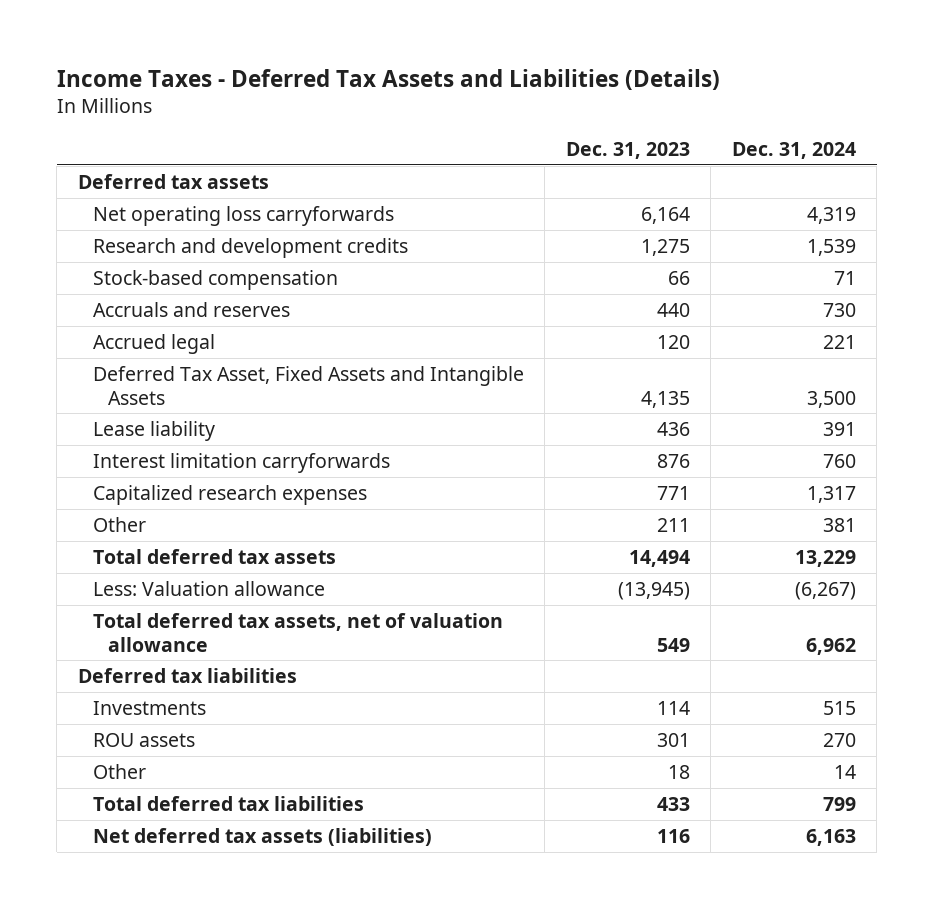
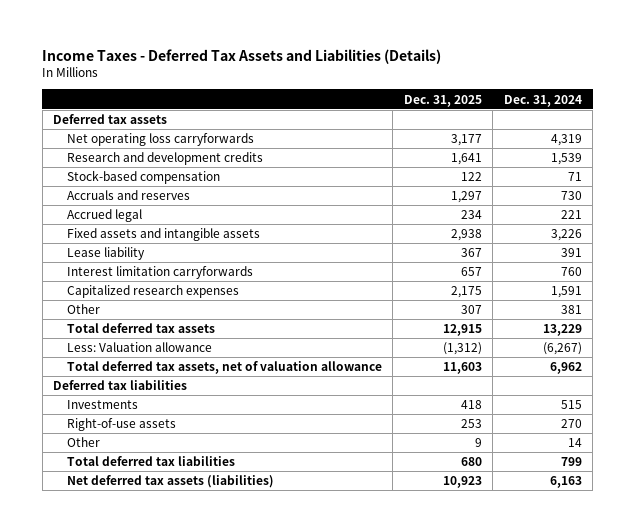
- | Dec. 31, 2023 | Dec. 31, 2024
+ | Dec. 31, 2025 | Dec. 31, 2024
- Deferred Tax Asset, Fixed Assets and Intangible Assets | 4,135 | 3,500
+ Fixed assets and intangible assets | 2,938 | 3,226
- Capitalized research expenses | 771 | 1,317
+ Capitalized research expenses | 2,175 | 1,591
- ROU assets | 301 | 270
+ Right-of-use assets | 253 | 270

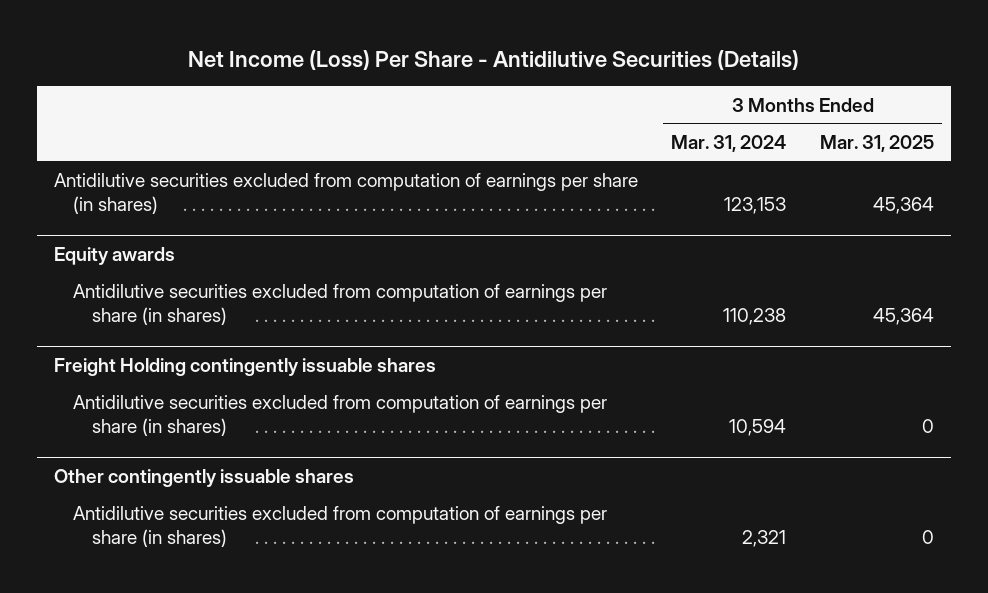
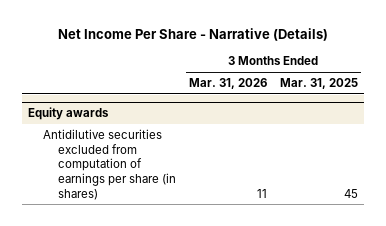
- Net Income (Loss) Per Share - Antidilutive Securities (Details)
+ Net Income Per Share - Narrative (Details)
- | 3 Months Ended Mar. 31, 2024 | 3 Months Ended Mar. 31, 2025
+ | 3 Months Ended Mar. 31, 2026 | 3 Months Ended Mar. 31, 2025
- Antidilutive securities excluded from computation of earnings per share (in shares) | 123,153 | 45,364
@ Equity awards
- Antidilutive securities excluded from computation of earnings per share (in shares) | 110,238 | 45,364
- Freight Holding contingently issuable shares
- Antidilutive securities excluded from computation of earnings per share (in shares) | 10,594 | 0
- Other contingently issuable shares
- Antidilutive securities excluded from computation of earnings per share (in shares) | 2,321 | 0
@ Equity awards
+ Antidilutive securities excluded from computation of earnings per share (in shares) | 11 | 45

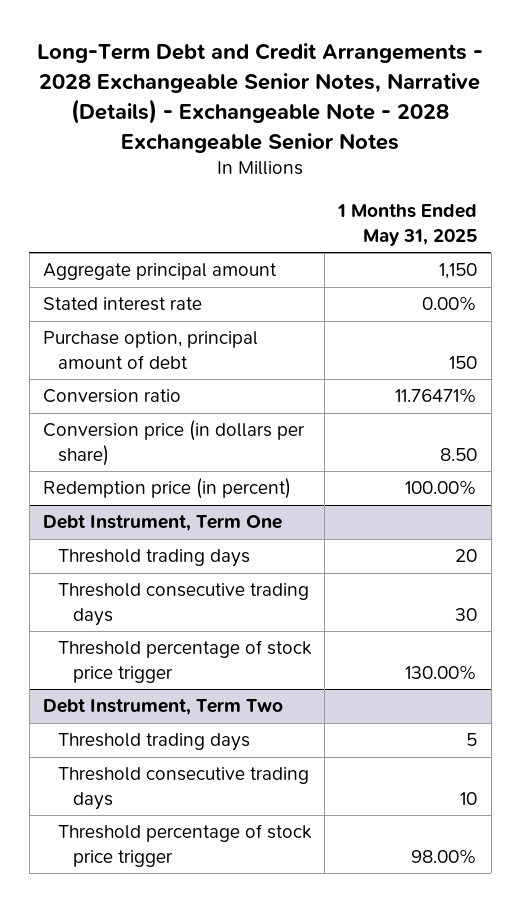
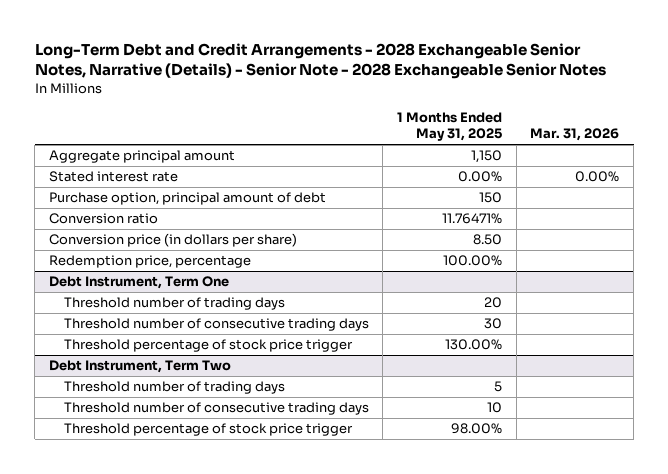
- Long-Term Debt and Credit Arrangements - 2028 Exchangeable Senior Notes, Narrative (Details) - Exchangeable Note - 2028 Exchangeable Senior Notes
+ Long-Term Debt and Credit Arrangements - 2028 Exchangeable Senior Notes, Narrative (Details) - Senior Note - 2028 Exchangeable Senior Notes
- | 1 Months Ended May 31, 2025
+ | 1 Months Ended May 31, 2025 | Mar. 31, 2026
- Redemption price (in percent) | 100.00%
+ Redemption price, percentage | 100.00% |
@ Debt Instrument, Term One
- Threshold trading days | 20
- Threshold consecutive trading days | 30
+ Threshold number of trading days | 20 |
+ Threshold number of consecutive trading days | 30 |
@ Debt Instrument, Term Two
- Threshold trading days | 5
- Threshold consecutive trading days | 10
+ Threshold number of trading days | 5 |
+ Threshold number of consecutive trading days | 10 |

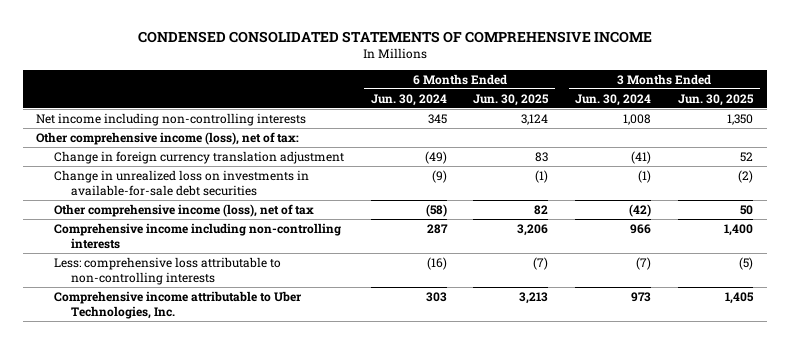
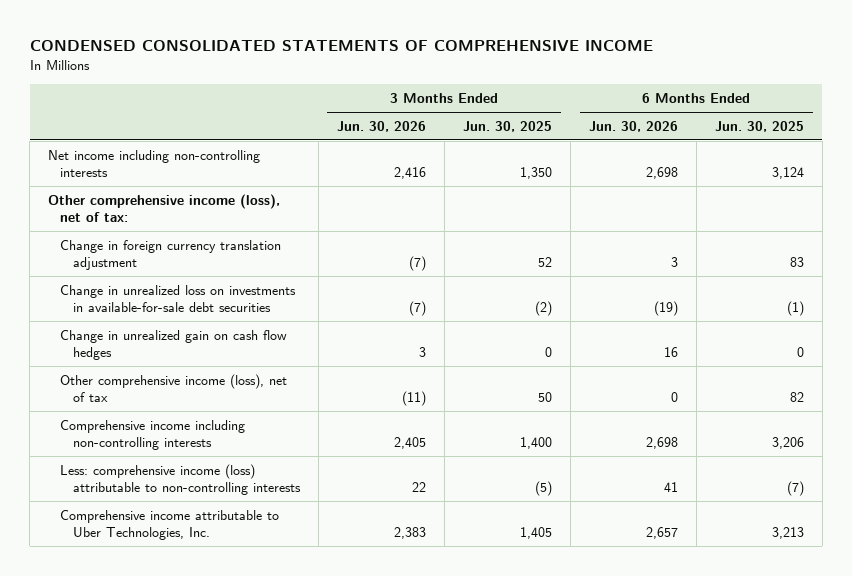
- | 6 Months Ended Jun. 30, 2024 | 6 Months Ended Jun. 30, 2025 | 3 Months Ended Jun. 30, 2024 | 3 Months Ended Jun. 30, 2025
+ | 3 Months Ended Jun. 30, 2026 | 3 Months Ended Jun. 30, 2025 | 6 Months Ended Jun. 30, 2026 | 6 Months Ended Jun. 30, 2025
+ Change in unrealized gain on cash flow hedges | 3 | 0 | 16 | 0
- Less: comprehensive loss attributable to non-controlling interests | (16) | (7) | (7) | (5)
+ Less: comprehensive income (loss) attributable to non-controlling interests | 22 | (5) | 41 | (7)

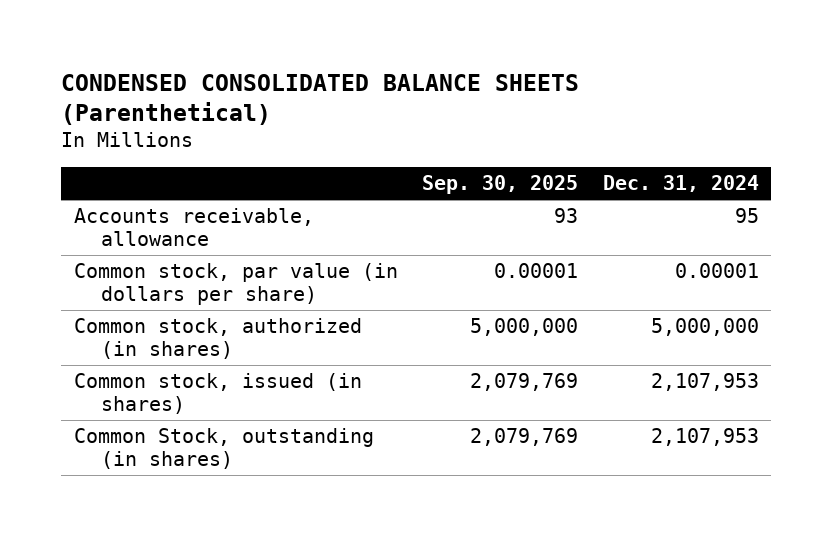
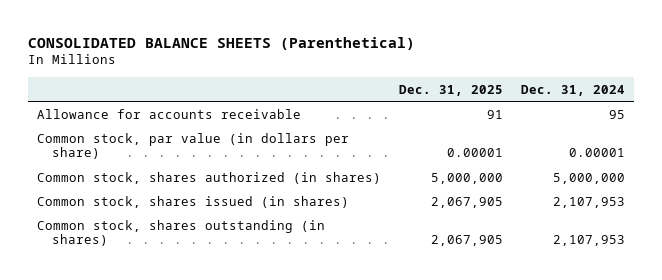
- CONDENSED CONSOLIDATED BALANCE SHEETS (Parenthetical)
+ CONSOLIDATED BALANCE SHEETS (Parenthetical)
- | Sep. 30, 2025 | Dec. 31, 2024
+ | Dec. 31, 2025 | Dec. 31, 2024
- Accounts receivable, allowance | 93 | 95
+ Allowance for accounts receivable | 91 | 95
- Common stock, authorized (in shares) | 5,000,000 | 5,000,000
- Common stock, issued (in shares) | 2,079,769 | 2,107,953
- Common Stock, outstanding (in shares) | 2,079,769 | 2,107,953
+ Common stock, shares authorized (in shares) | 5,000,000 | 5,000,000
+ Common stock, shares issued (in shares) | 2,067,905 | 2,107,953
+ Common stock, shares outstanding (in shares) | 2,067,905 | 2,107,953

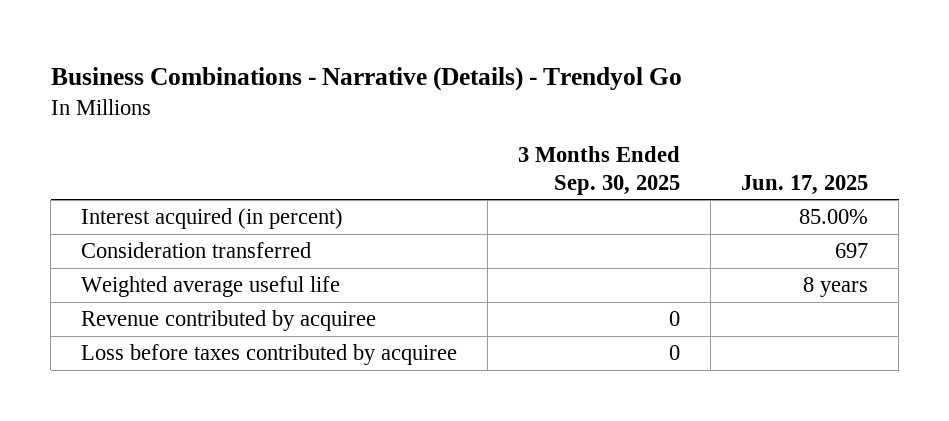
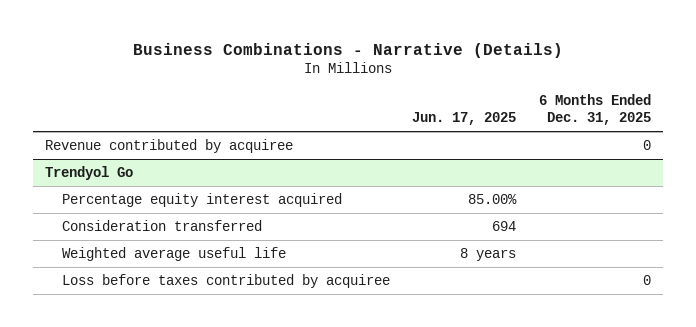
- Business Combinations - Narrative (Details) - Trendyol Go
+ Business Combinations - Narrative (Details)
- | 3 Months Ended Sep. 30, 2025 | Jun. 17, 2025
+ | Jun. 17, 2025 | 6 Months Ended Dec. 31, 2025
- Interest acquired (in percent) | | 85.00%
- Consideration transferred | | 697
- Weighted average useful life | | 8 years
+ Trendyol Go
+ Percentage equity interest acquired | 85.00% |
+ Consideration transferred | 694 |
+ Weighted average useful life | 8 years |

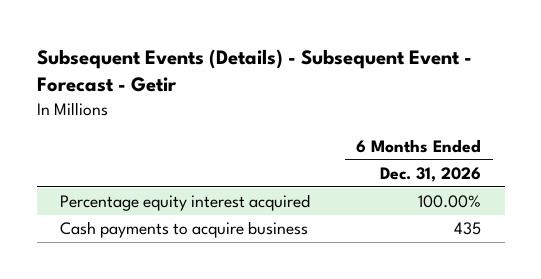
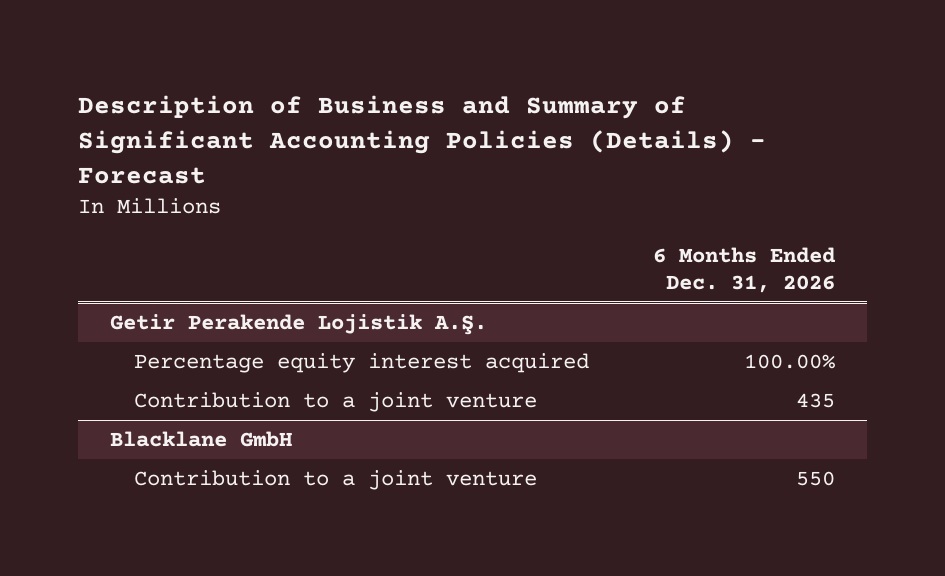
- Subsequent Events (Details) - Subsequent Event - Forecast - Getir
+ Description of Business and Summary of Significant Accounting Policies (Details) - Forecast
+ Getir Perakende Lojistik A.Ş.
- Cash payments to acquire business | 435
+ Contribution to a joint venture | 435
+ Blacklane GmbH
+ Contribution to a joint venture | 550

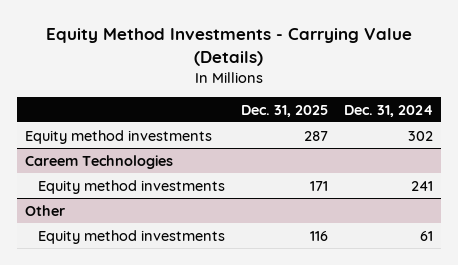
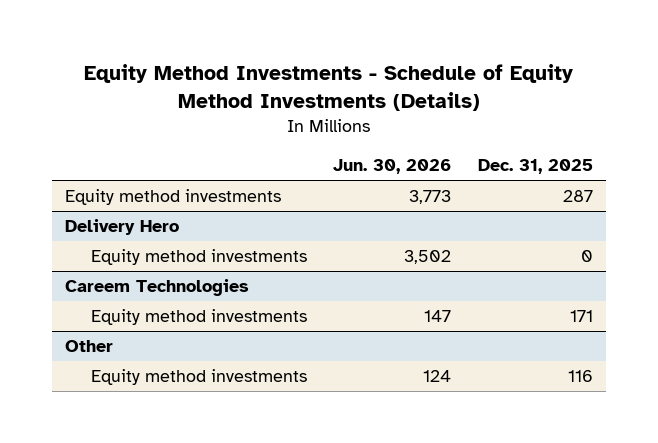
- Equity Method Investments - Carrying Value (Details)
+ Equity Method Investments - Schedule of Equity Method Investments (Details)
- | Dec. 31, 2025 | Dec. 31, 2024
+ | Jun. 30, 2026 | Dec. 31, 2025
+ Delivery Hero
+ Equity method investments | 3,502 | 0

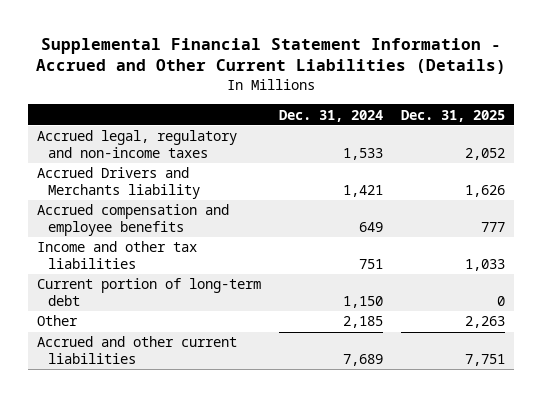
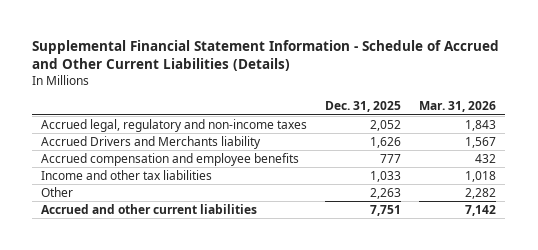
- Supplemental Financial Statement Information - Accrued and Other Current Liabilities (Details)
+ Supplemental Financial Statement Information - Schedule of Accrued and Other Current Liabilities (Details)
- | Dec. 31, 2024 | Dec. 31, 2025
+ | Dec. 31, 2025 | Mar. 31, 2026
- Current portion of long-term debt | 1,150 | 0

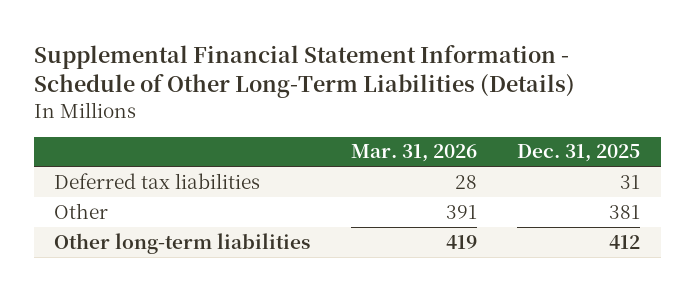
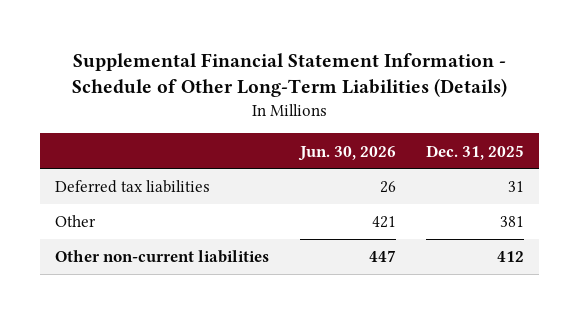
- | Mar. 31, 2026 | Dec. 31, 2025
+ | Jun. 30, 2026 | Dec. 31, 2025
- Other long-term liabilities | 419 | 412
+ Other non-current liabilities | 447 | 412

